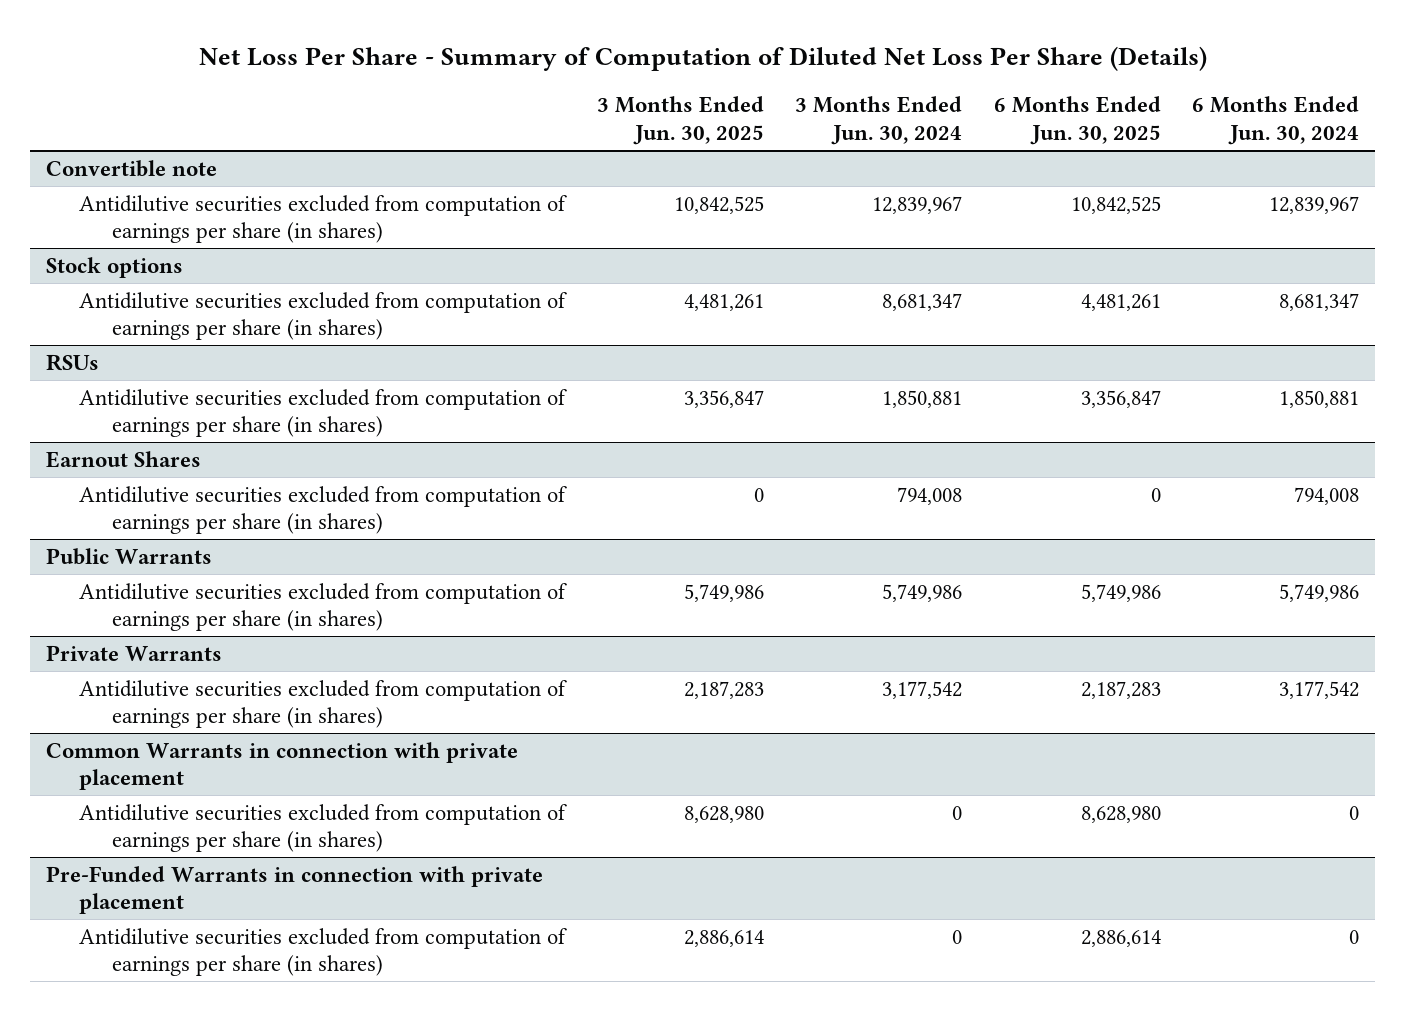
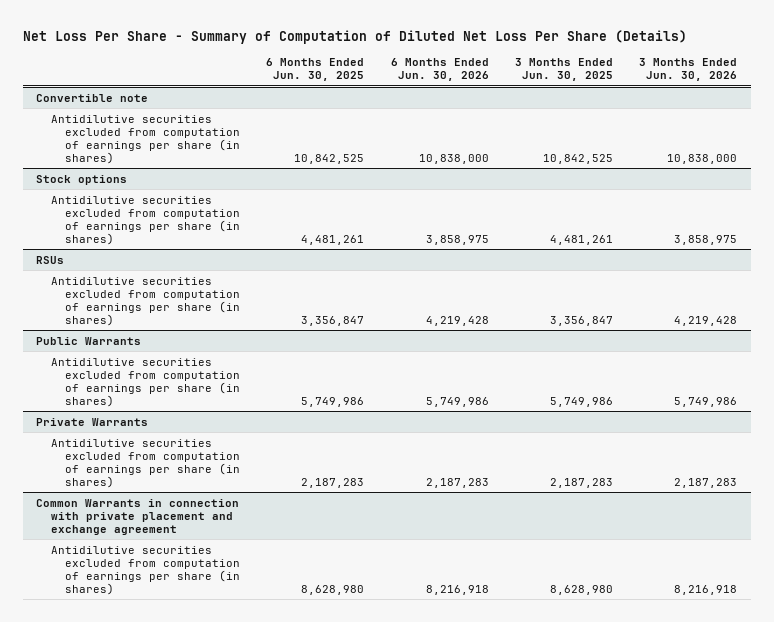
- | 3 Months Ended Jun. 30, 2025 | 3 Months Ended Jun. 30, 2024 | 6 Months Ended Jun. 30, 2025 | 6 Months Ended Jun. 30, 2024
+ | 6 Months Ended Jun. 30, 2025 | 6 Months Ended Jun. 30, 2026 | 3 Months Ended Jun. 30, 2025 | 3 Months Ended Jun. 30, 2026
- Earnout Shares
- Antidilutive securities excluded from computation of earnings per share (in shares) | 0 | 794,008 | 0 | 794,008
- Common Warrants in connection with private placement
+ Common Warrants in connection with private placement and exchange agreement
- Pre-Funded Warrants in connection with private placement
- Antidilutive securities excluded from computation of earnings per share (in shares) | 2,886,614 | 0 | 2,886,614 | 0

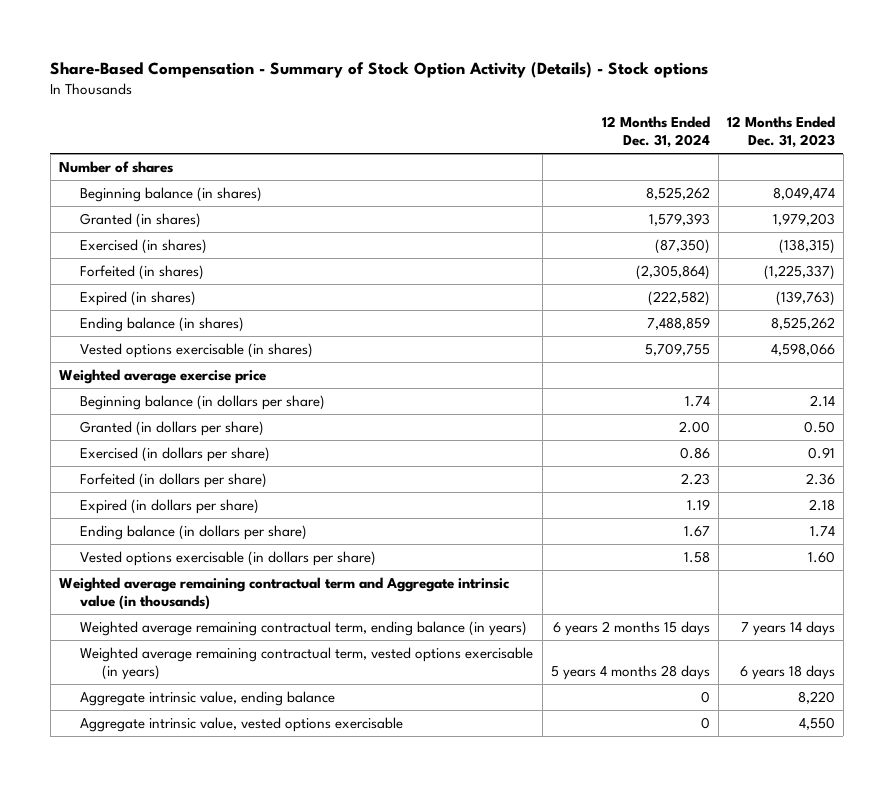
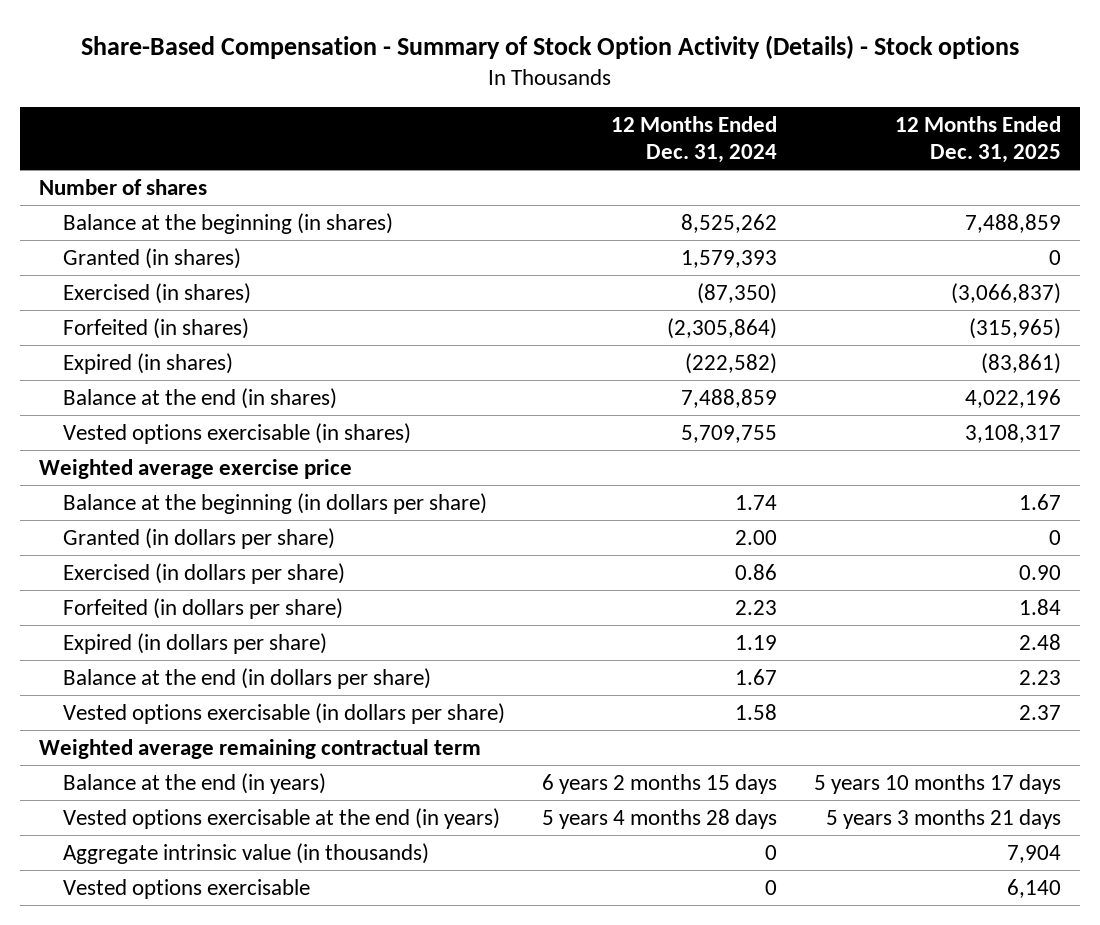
- | 12 Months Ended Dec. 31, 2024 | 12 Months Ended Dec. 31, 2023
+ | 12 Months Ended Dec. 31, 2024 | 12 Months Ended Dec. 31, 2025
- Beginning balance (in shares) | 8,525,262 | 8,049,474
+ Balance at the beginning (in shares) | 8,525,262 | 7,488,859
- Ending balance (in shares) | 7,488,859 | 8,525,262
+ Balance at the end (in shares) | 7,488,859 | 4,022,196
- Beginning balance (in dollars per share) | 1.74 | 2.14
+ Balance at the beginning (in dollars per share) | 1.74 | 1.67
- Ending balance (in dollars per share) | 1.67 | 1.74
+ Balance at the end (in dollars per share) | 1.67 | 2.23
- Weighted average remaining contractual term and Aggregate intrinsic value (in thousands)
- Weighted average remaining contractual term, ending balance (in years) | 6 years 2 months 15 days | 7 years 14 days
- Weighted average remaining contractual term, vested options exercisable (in years) | 5 years 4 months 28 days | 6 years 18 days
- Aggregate intrinsic value, ending balance | 0 | 8,220
- Aggregate intrinsic value, vested options exercisable | 0 | 4,550
+ Weighted average remaining contractual term
+ Balance at the end (in years) | 6 years 2 months 15 days | 5 years 10 months 17 days
+ Vested options exercisable at the end (in years) | 5 years 4 months 28 days | 5 years 3 months 21 days
+ Aggregate intrinsic value (in thousands) | 0 | 7,904
+ Vested options exercisable | 0 | 6,140

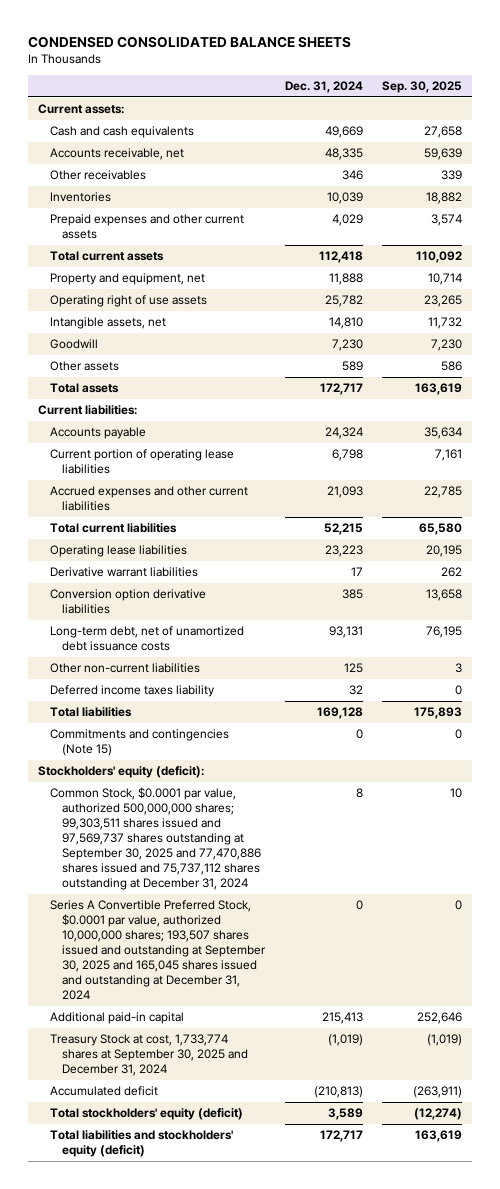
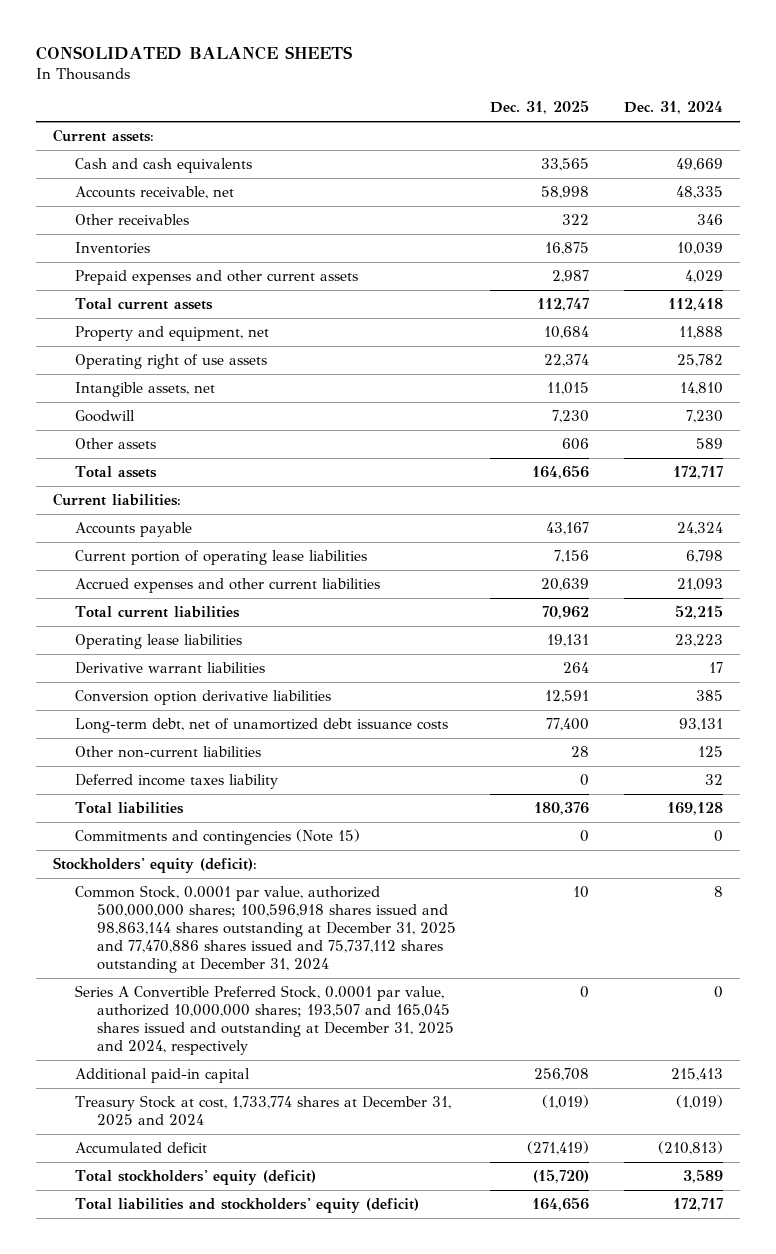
- CONDENSED CONSOLIDATED BALANCE SHEETS
+ CONSOLIDATED BALANCE SHEETS
- | Dec. 31, 2024 | Sep. 30, 2025
+ | Dec. 31, 2025 | Dec. 31, 2024
- Common Stock, $0.0001 par value, authorized 500,000,000 shares; 99,303,511 shares issued and 97,569,737 shares outstanding at September 30, 2025 and 77,470,886 shares issued and 75,737,112 shares outstanding at December 31, 2024 | 8 | 10
- Series A Convertible Preferred Stock, $0.0001 par value, authorized 10,000,000 shares; 193,507 shares issued and outstanding at September 30, 2025 and 165,045 shares issued and outstanding at December 31, 2024 | 0 | 0
+ Common Stock, 0.0001 par value, authorized 500,000,000 shares; 100,596,918 shares issued and 98,863,144 shares outstanding at December 31, 2025 and 77,470,886 shares issued and 75,737,112 shares outstanding at December 31, 2024 | 10 | 8
+ Series A Convertible Preferred Stock, 0.0001 par value, authorized 10,000,000 shares; 193,507 and 165,045 shares issued and outstanding at December 31, 2025 and 2024, respectively | 0 | 0
- Treasury Stock at cost, 1,733,774 shares at September 30, 2025 and December 31, 2024 | (1,019) | (1,019)
+ Treasury Stock at cost, 1,733,774 shares at December 31, 2025 and 2024 | (1,019) | (1,019)

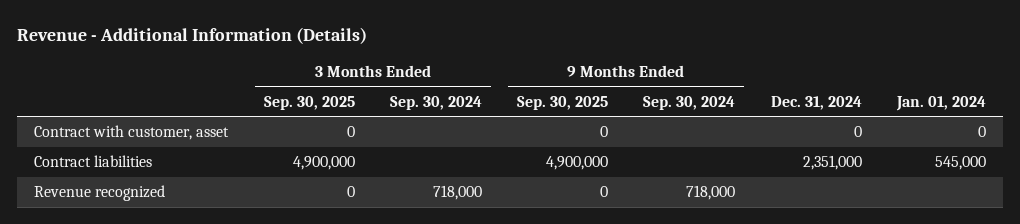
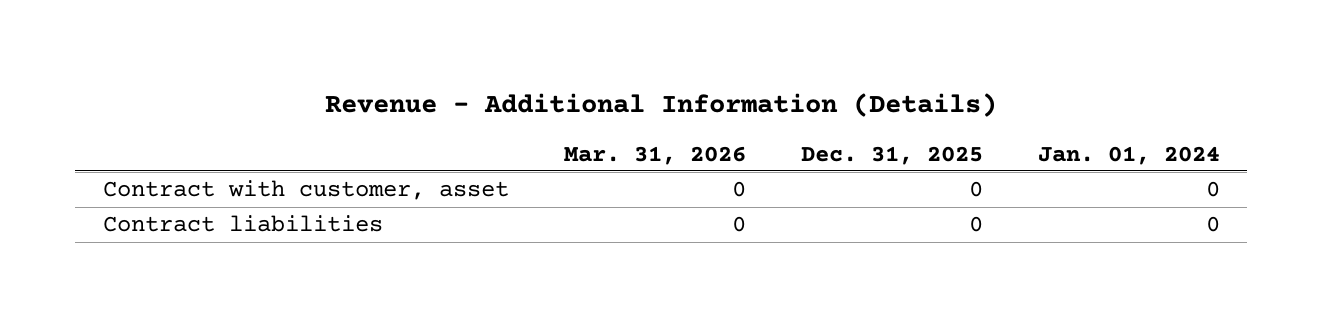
- | 3 Months Ended Sep. 30, 2025 | 3 Months Ended Sep. 30, 2024 | 9 Months Ended Sep. 30, 2025 | 9 Months Ended Sep. 30, 2024 | Dec. 31, 2024 | Jan. 01, 2024
+ | Mar. 31, 2026 | Dec. 31, 2025 | Jan. 01, 2024
- Contract liabilities | 4,900,000 | | 4,900,000 | | 2,351,000 | 545,000
- Revenue recognized | 0 | 718,000 | 0 | 718,000 | |
+ Contract liabilities | 0 | 0 | 0

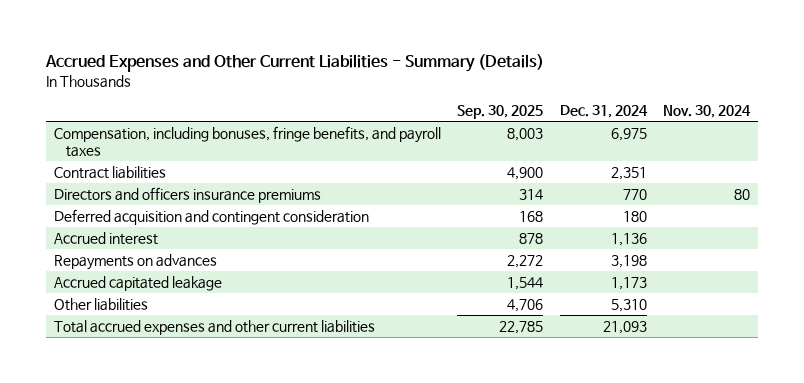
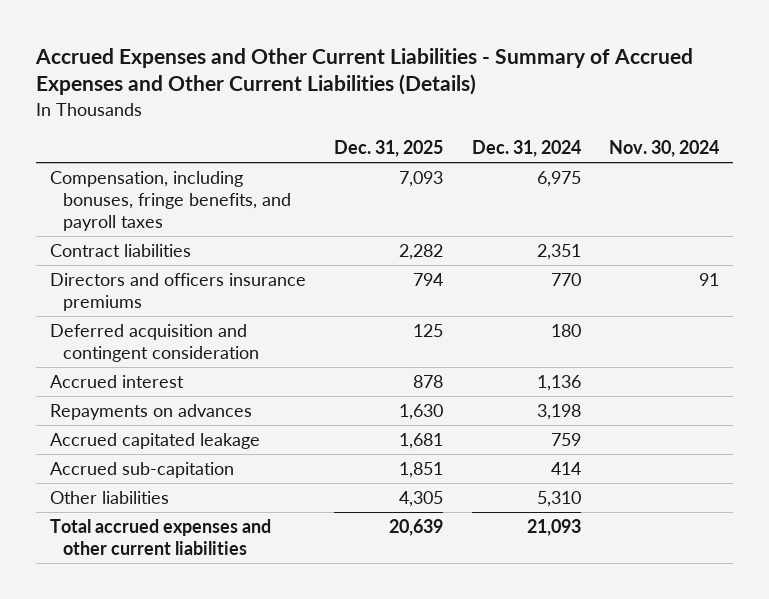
- Accrued Expenses and Other Current Liabilities - Summary (Details)
+ Accrued Expenses and Other Current Liabilities - Summary of Accrued Expenses and Other Current Liabilities (Details)
- | Sep. 30, 2025 | Dec. 31, 2024 | Nov. 30, 2024
+ | Dec. 31, 2025 | Dec. 31, 2024 | Nov. 30, 2024
- Directors and officers insurance premiums | 314 | 770 | 80
+ Directors and officers insurance premiums | 794 | 770 | 91
- Accrued capitated leakage | 1,544 | 1,173 |
+ Accrued capitated leakage | 1,681 | 759 |
+ Accrued sub-capitation | 1,851 | 414 |

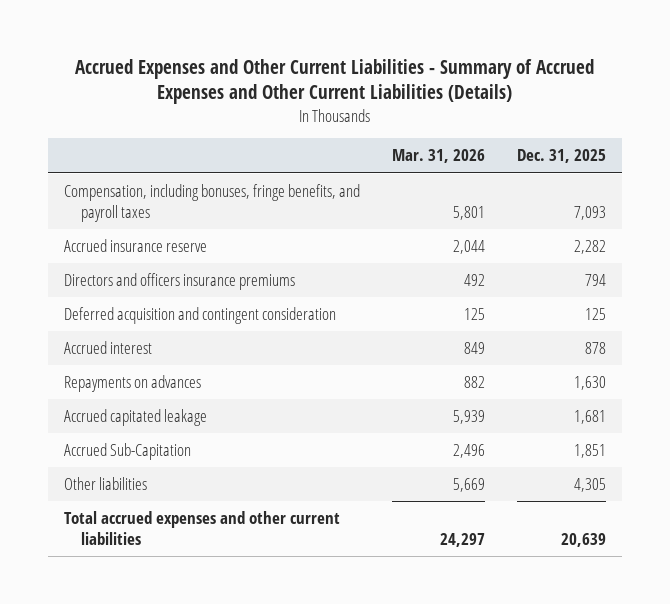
- | Dec. 31, 2025 | Dec. 31, 2024 | Nov. 30, 2024
+ | Mar. 31, 2026 | Dec. 31, 2025
- Contract liabilities | 2,282 | 2,351 |
+ Accrued insurance reserve | 2,044 | 2,282
- Accrued sub-capitation | 1,851 | 414 |
+ Accrued Sub-Capitation | 2,496 | 1,851

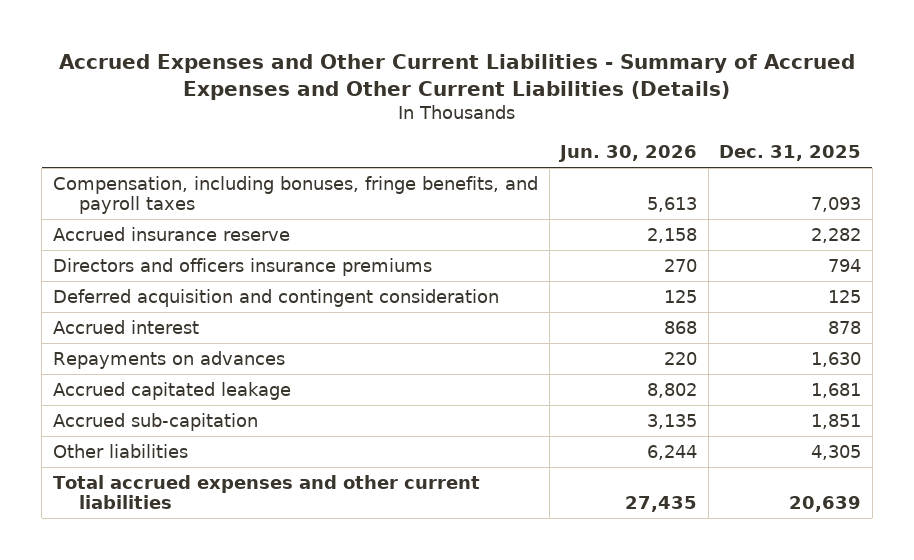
- | Mar. 31, 2026 | Dec. 31, 2025
+ | Jun. 30, 2026 | Dec. 31, 2025
- Accrued Sub-Capitation | 2,496 | 1,851
+ Accrued sub-capitation | 3,135 | 1,851

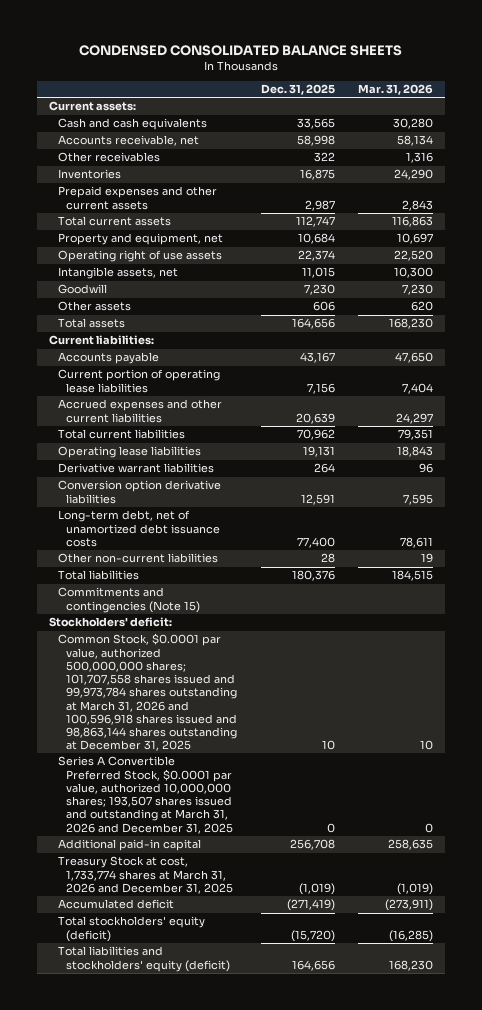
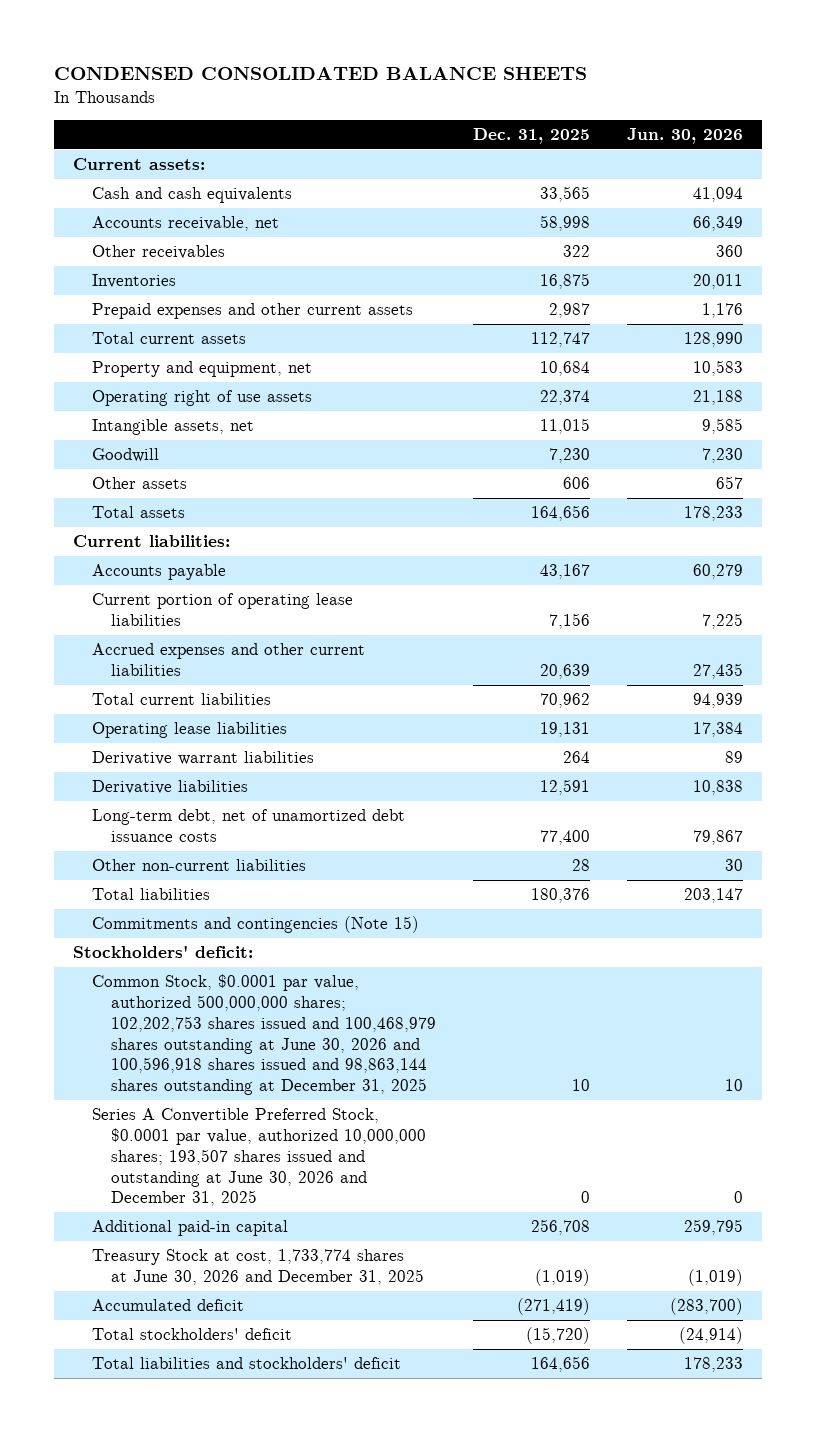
- | Dec. 31, 2025 | Mar. 31, 2026
+ | Dec. 31, 2025 | Jun. 30, 2026
- Conversion option derivative liabilities | 12,591 | 7,595
+ Derivative liabilities | 12,591 | 10,838
- Common Stock, $0.0001 par value, authorized 500,000,000 shares; 101,707,558 shares issued and 99,973,784 shares outstanding at March 31, 2026 and 100,596,918 shares issued and 98,863,144 shares outstanding at December 31, 2025 | 10 | 10
- Series A Convertible Preferred Stock, $0.0001 par value, authorized 10,000,000 shares; 193,507 shares issued and outstanding at March 31, 2026 and December 31, 2025 | 0 | 0
+ Common Stock, $0.0001 par value, authorized 500,000,000 shares; 102,202,753 shares issued and 100,468,979 shares outstanding at June 30, 2026 and 100,596,918 shares issued and 98,863,144 shares outstanding at December 31, 2025 | 10 | 10
+ Series A Convertible Preferred Stock, $0.0001 par value, authorized 10,000,000 shares; 193,507 shares issued and outstanding at June 30, 2026 and December 31, 2025 | 0 | 0
- Treasury Stock at cost, 1,733,774 shares at March 31, 2026 and December 31, 2025 | (1,019) | (1,019)
+ Treasury Stock at cost, 1,733,774 shares at June 30, 2026 and December 31, 2025 | (1,019) | (1,019)
- Total stockholders' equity (deficit) | (15,720) | (16,285)
- Total liabilities and stockholders' equity (deficit) | 164,656 | 168,230
+ Total stockholders' deficit | (15,720) | (24,914)
+ Total liabilities and stockholders' deficit | 164,656 | 178,233

